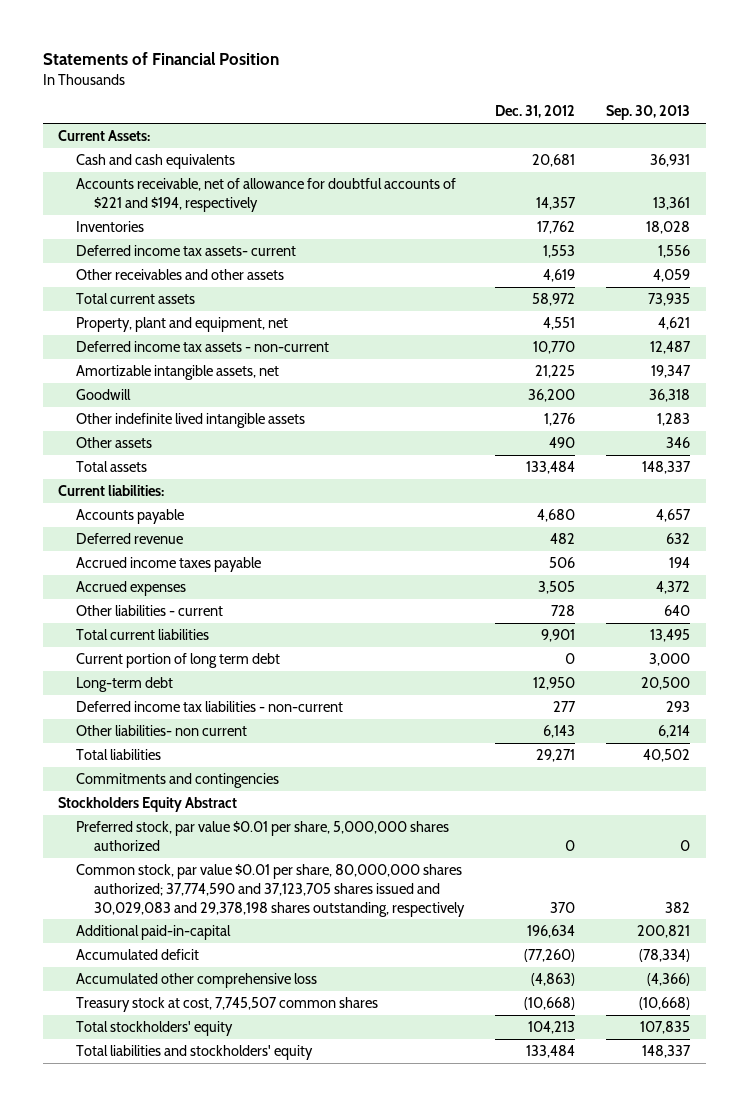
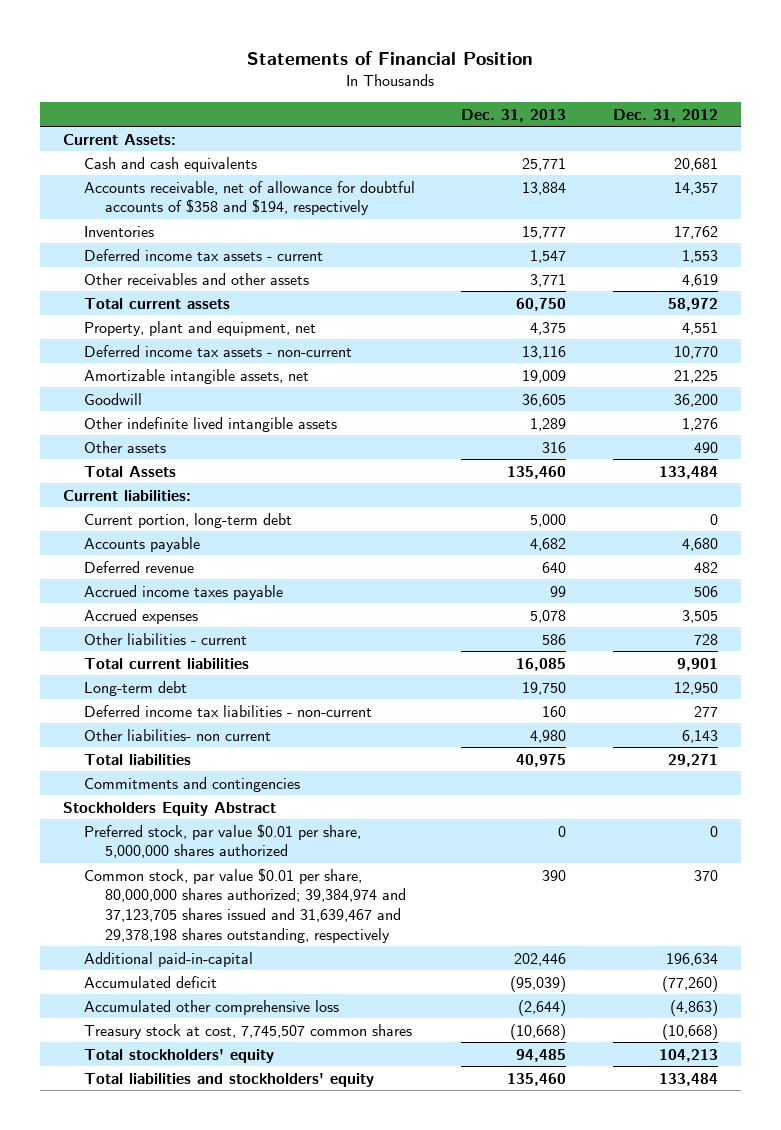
- | Dec. 31, 2012 | Sep. 30, 2013
+ | Dec. 31, 2013 | Dec. 31, 2012
- Accounts receivable, net of allowance for doubtful accounts of $221 and $194, respectively | 14,357 | 13,361
+ Accounts receivable, net of allowance for doubtful accounts of $358 and $194, respectively | 13,884 | 14,357
- Deferred income tax assets- current | 1,553 | 1,556
+ Deferred income tax assets - current | 1,547 | 1,553
- Total assets | 133,484 | 148,337
+ Total Assets | 135,460 | 133,484
+ Current portion, long-term debt | 5,000 | 0
- Current portion of long term debt | 0 | 3,000
- Common stock, par value $0.01 per share, 80,000,000 shares authorized; 37,774,590 and 37,123,705 shares issued and 30,029,083 and 29,378,198 shares outstanding, respectively | 370 | 382
+ Common stock, par value $0.01 per share, 80,000,000 shares authorized; 39,384,974 and 37,123,705 shares issued and 31,639,467 and 29,378,198 shares outstanding, respectively | 390 | 370

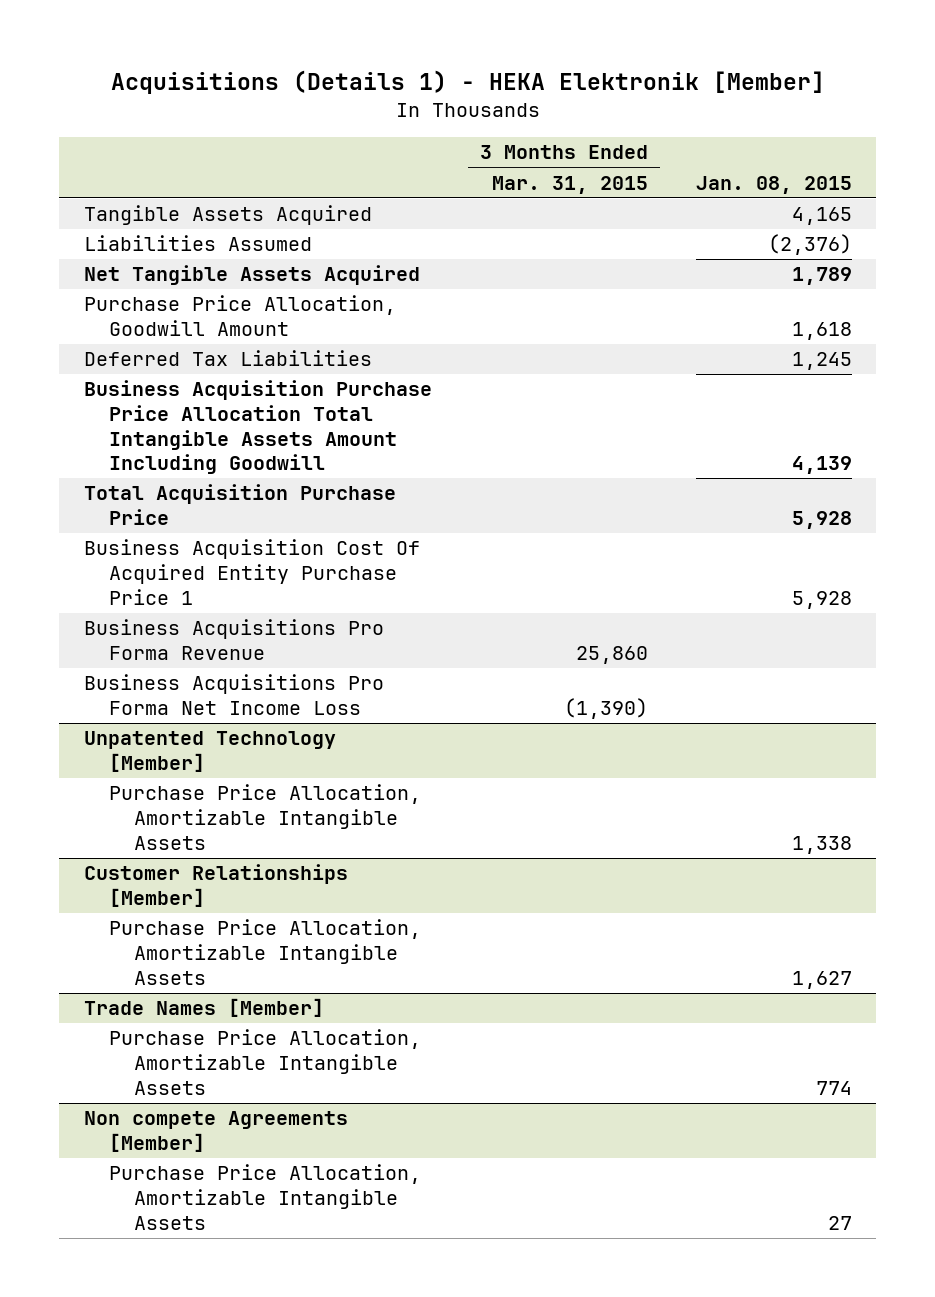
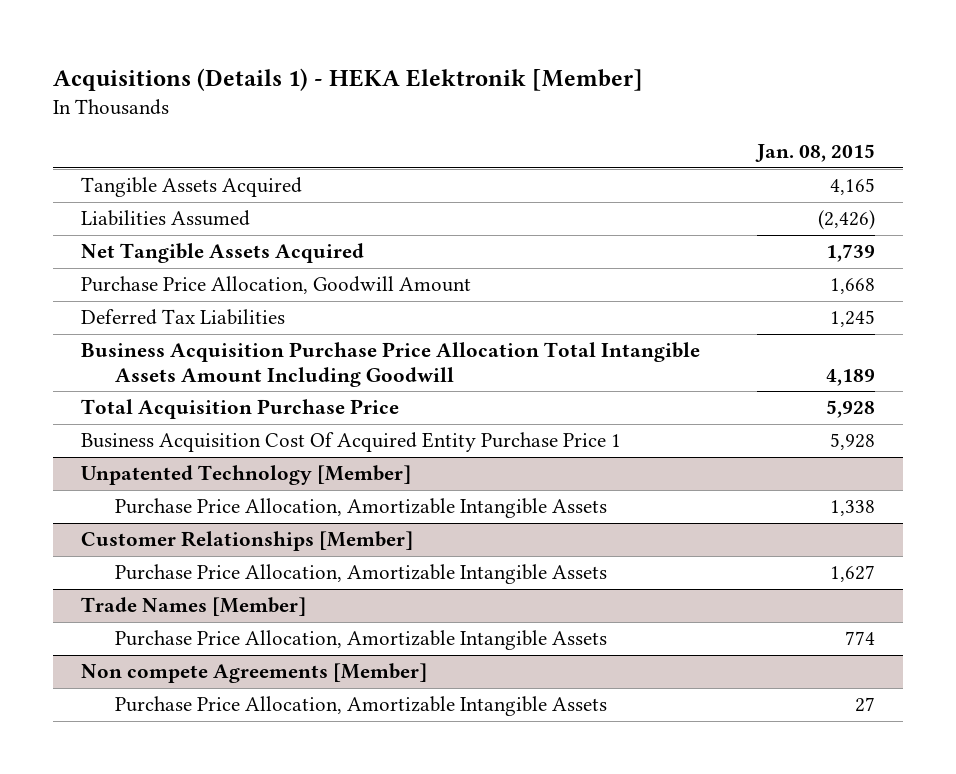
- | 3 Months Ended Mar. 31, 2015 | Jan. 08, 2015
+ | Jan. 08, 2015
- Liabilities Assumed | | (2,376)
- Net Tangible Assets Acquired | | 1,789
- Purchase Price Allocation, Goodwill Amount | | 1,618
+ Liabilities Assumed | (2,426)
+ Net Tangible Assets Acquired | 1,739
+ Purchase Price Allocation, Goodwill Amount | 1,668
- Business Acquisition Purchase Price Allocation Total Intangible Assets Amount Including Goodwill | | 4,139
+ Business Acquisition Purchase Price Allocation Total Intangible Assets Amount Including Goodwill | 4,189
- Business Acquisitions Pro Forma Revenue | 25,860 |
- Business Acquisitions Pro Forma Net Income Loss | (1,390) |

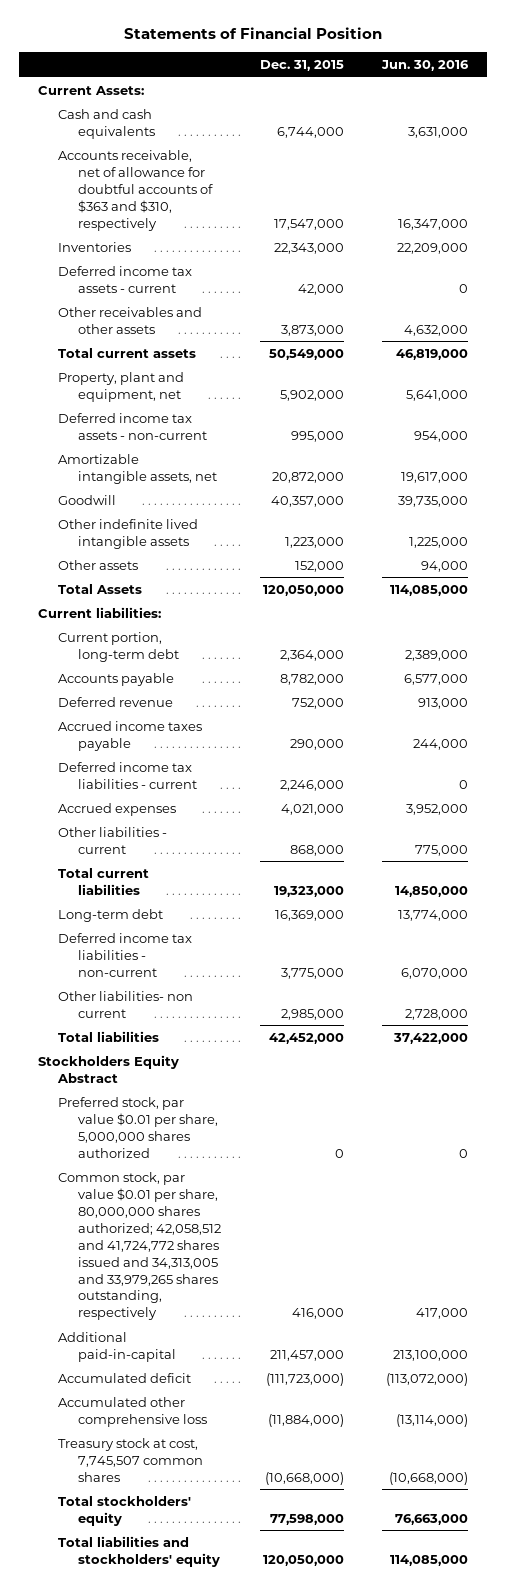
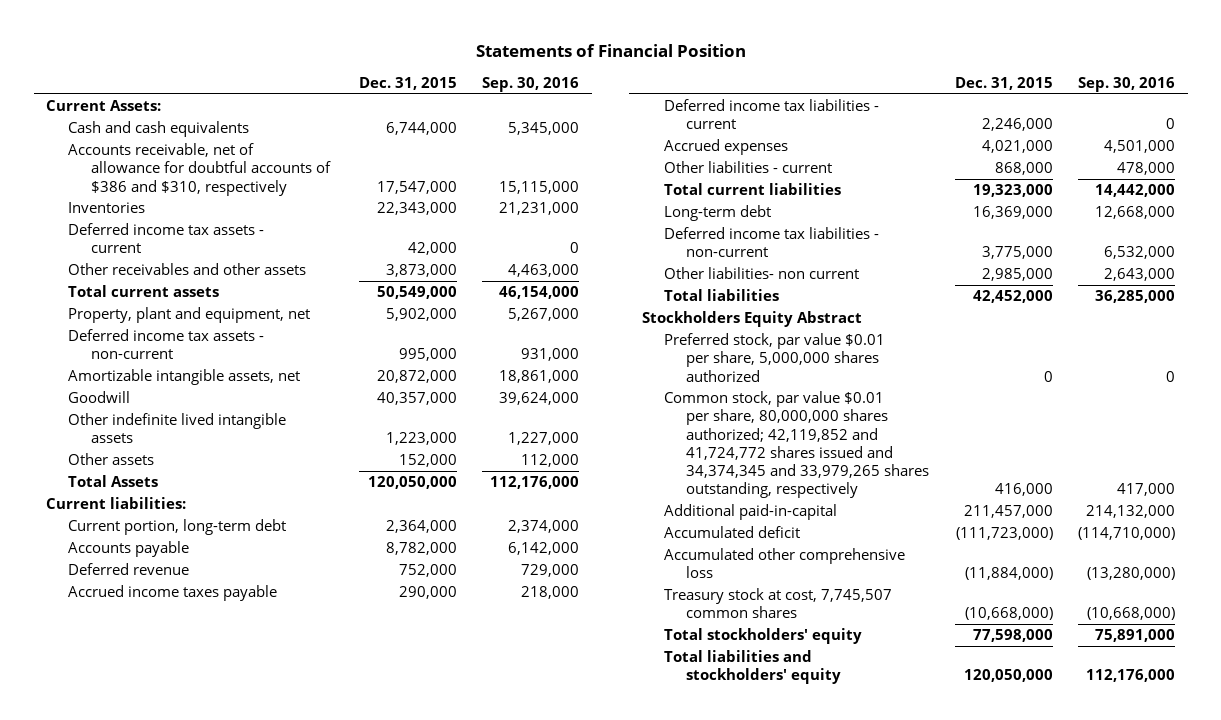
- | Dec. 31, 2015 | Jun. 30, 2016
+ | Dec. 31, 2015 | Sep. 30, 2016
- Accounts receivable, net of allowance for doubtful accounts of $363 and $310, respectively | 17,547,000 | 16,347,000
+ Accounts receivable, net of allowance for doubtful accounts of $386 and $310, respectively | 17,547,000 | 15,115,000
- Common stock, par value $0.01 per share, 80,000,000 shares authorized; 42,058,512 and 41,724,772 shares issued and 34,313,005 and 33,979,265 shares outstanding, respectively | 416,000 | 417,000
+ Common stock, par value $0.01 per share, 80,000,000 shares authorized; 42,119,852 and 41,724,772 shares issued and 34,374,345 and 33,979,265 shares outstanding, respectively | 416,000 | 417,000

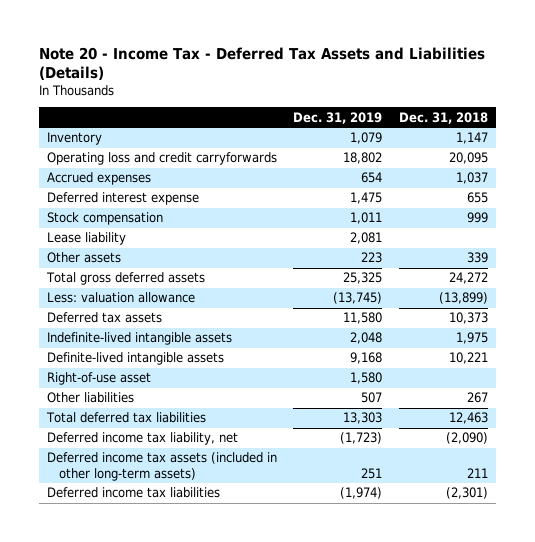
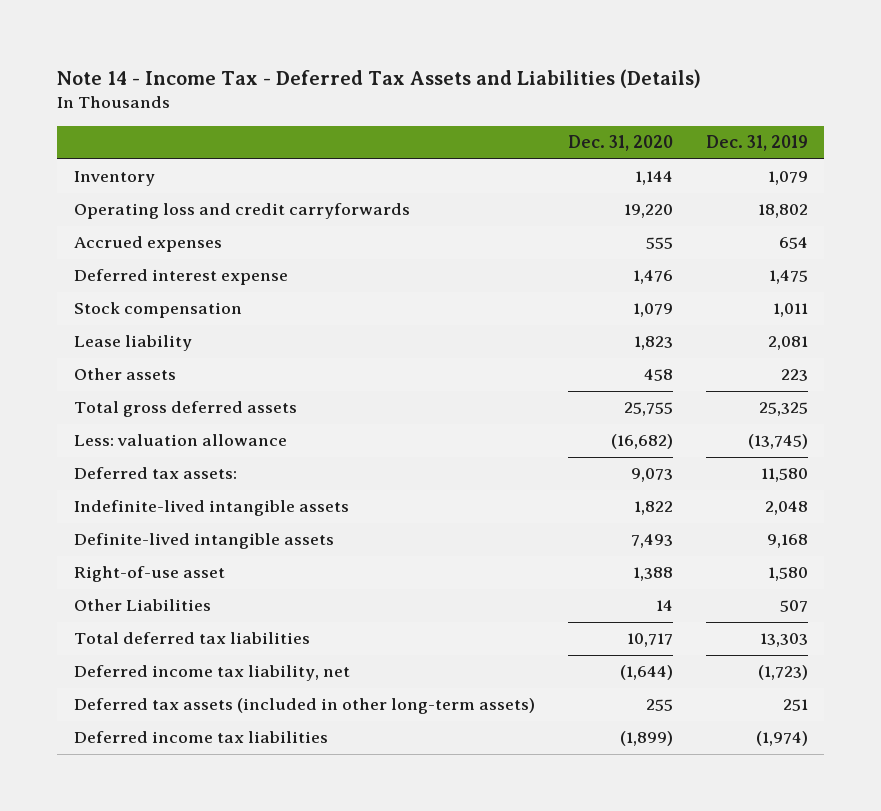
- Note 20 - Income Tax - Deferred Tax Assets and Liabilities (Details)
+ Note 14 - Income Tax - Deferred Tax Assets and Liabilities (Details)
- | Dec. 31, 2019 | Dec. 31, 2018
+ | Dec. 31, 2020 | Dec. 31, 2019
- Deferred tax assets | 11,580 | 10,373
+ Deferred tax assets: | 9,073 | 11,580
- Other liabilities | 507 | 267
+ Other Liabilities | 14 | 507
- Deferred income tax assets (included in other long-term assets) | 251 | 211
+ Deferred tax assets (included in other long-term assets) | 255 | 251

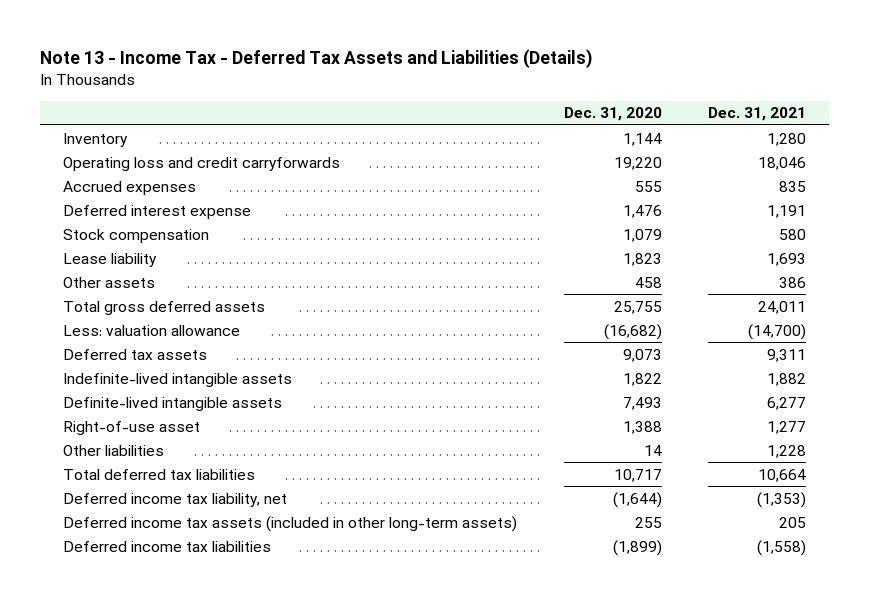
- Note 14 - Income Tax - Deferred Tax Assets and Liabilities (Details)
+ Note 13 - Income Tax - Deferred Tax Assets and Liabilities (Details)
- | Dec. 31, 2020 | Dec. 31, 2019
+ | Dec. 31, 2020 | Dec. 31, 2021
- Deferred tax assets: | 9,073 | 11,580
+ Deferred tax assets | 9,073 | 9,311
- Other Liabilities | 14 | 507
+ Other liabilities | 14 | 1,228
- Deferred tax assets (included in other long-term assets) | 255 | 251
+ Deferred income tax assets (included in other long-term assets) | 255 | 205

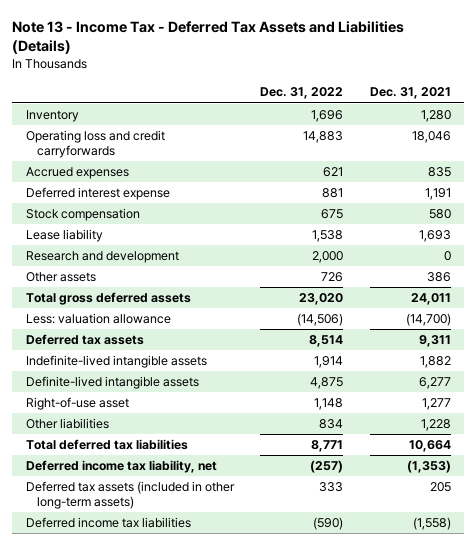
- | Dec. 31, 2020 | Dec. 31, 2021
+ | Dec. 31, 2022 | Dec. 31, 2021
+ Research and development | 2,000 | 0
- Deferred income tax assets (included in other long-term assets) | 255 | 205
+ Deferred tax assets (included in other long-term assets) | 333 | 205

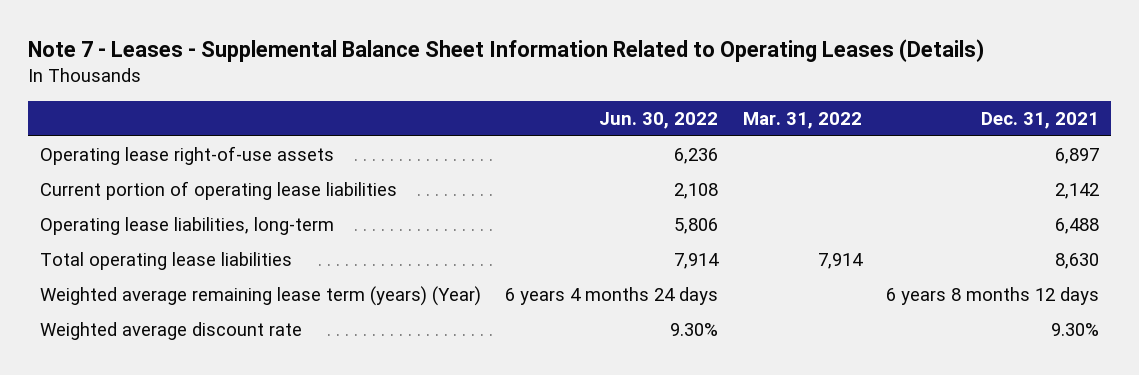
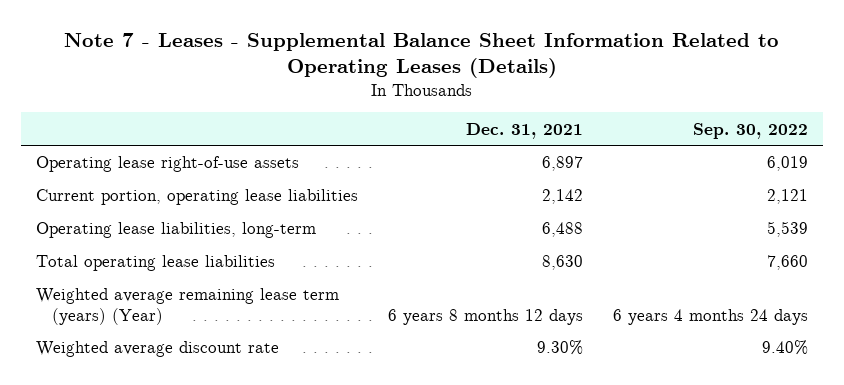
- | Jun. 30, 2022 | Mar. 31, 2022 | Dec. 31, 2021
+ | Dec. 31, 2021 | Sep. 30, 2022
- Current portion of operating lease liabilities | 2,108 | | 2,142
+ Current portion, operating lease liabilities | 2,142 | 2,121

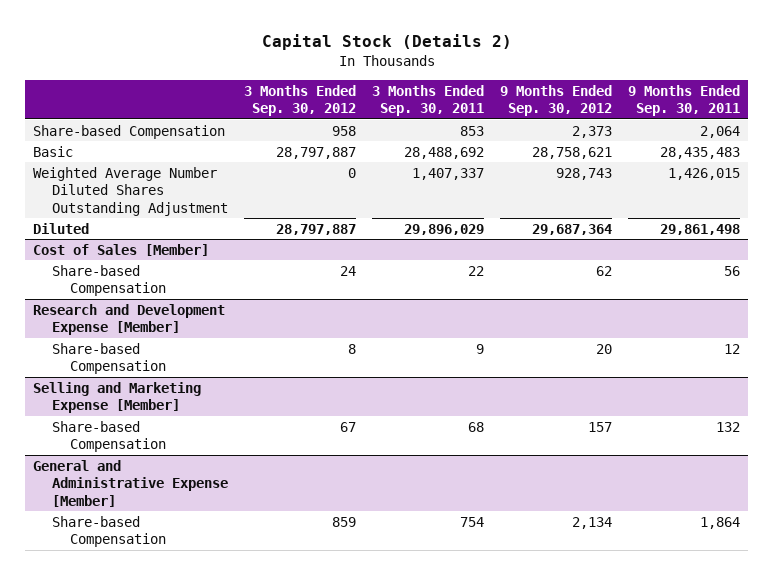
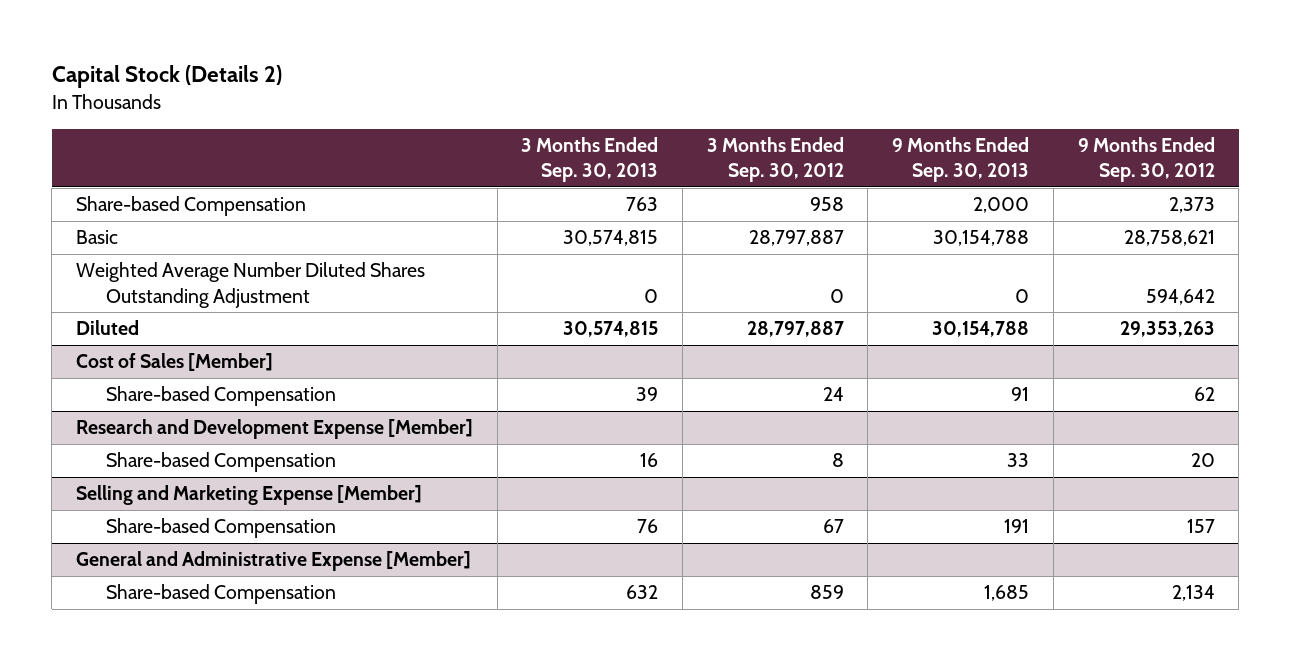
- | 3 Months Ended Sep. 30, 2012 | 3 Months Ended Sep. 30, 2011 | 9 Months Ended Sep. 30, 2012 | 9 Months Ended Sep. 30, 2011
+ | 3 Months Ended Sep. 30, 2013 | 3 Months Ended Sep. 30, 2012 | 9 Months Ended Sep. 30, 2013 | 9 Months Ended Sep. 30, 2012
- Weighted Average Number Diluted Shares Outstanding Adjustment | 0 | 1,407,337 | 928,743 | 1,426,015
- Diluted | 28,797,887 | 29,896,029 | 29,687,364 | 29,861,498
+ Weighted Average Number Diluted Shares Outstanding Adjustment | 0 | 0 | 0 | 594,642
+ Diluted | 30,574,815 | 28,797,887 | 30,154,788 | 29,353,263

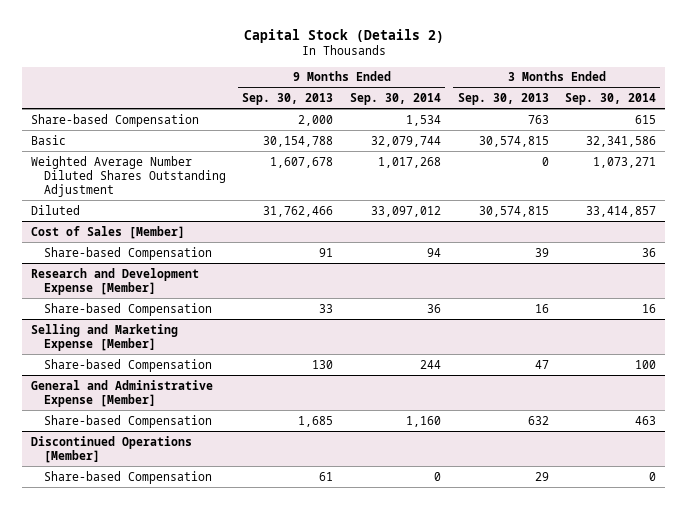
- | 3 Months Ended Sep. 30, 2013 | 3 Months Ended Sep. 30, 2012 | 9 Months Ended Sep. 30, 2013 | 9 Months Ended Sep. 30, 2012
+ | 9 Months Ended Sep. 30, 2013 | 9 Months Ended Sep. 30, 2014 | 3 Months Ended Sep. 30, 2013 | 3 Months Ended Sep. 30, 2014
- Weighted Average Number Diluted Shares Outstanding Adjustment | 0 | 0 | 0 | 594,642
- Diluted | 30,574,815 | 28,797,887 | 30,154,788 | 29,353,263
+ Weighted Average Number Diluted Shares Outstanding Adjustment | 1,607,678 | 1,017,268 | 0 | 1,073,271
+ Diluted | 31,762,466 | 33,097,012 | 30,574,815 | 33,414,857
@ Selling and Marketing Expense [Member]
- Share-based Compensation | 76 | 67 | 191 | 157
+ Share-based Compensation | 130 | 244 | 47 | 100
+ Discontinued Operations [Member]
+ Share-based Compensation | 61 | 0 | 29 | 0

